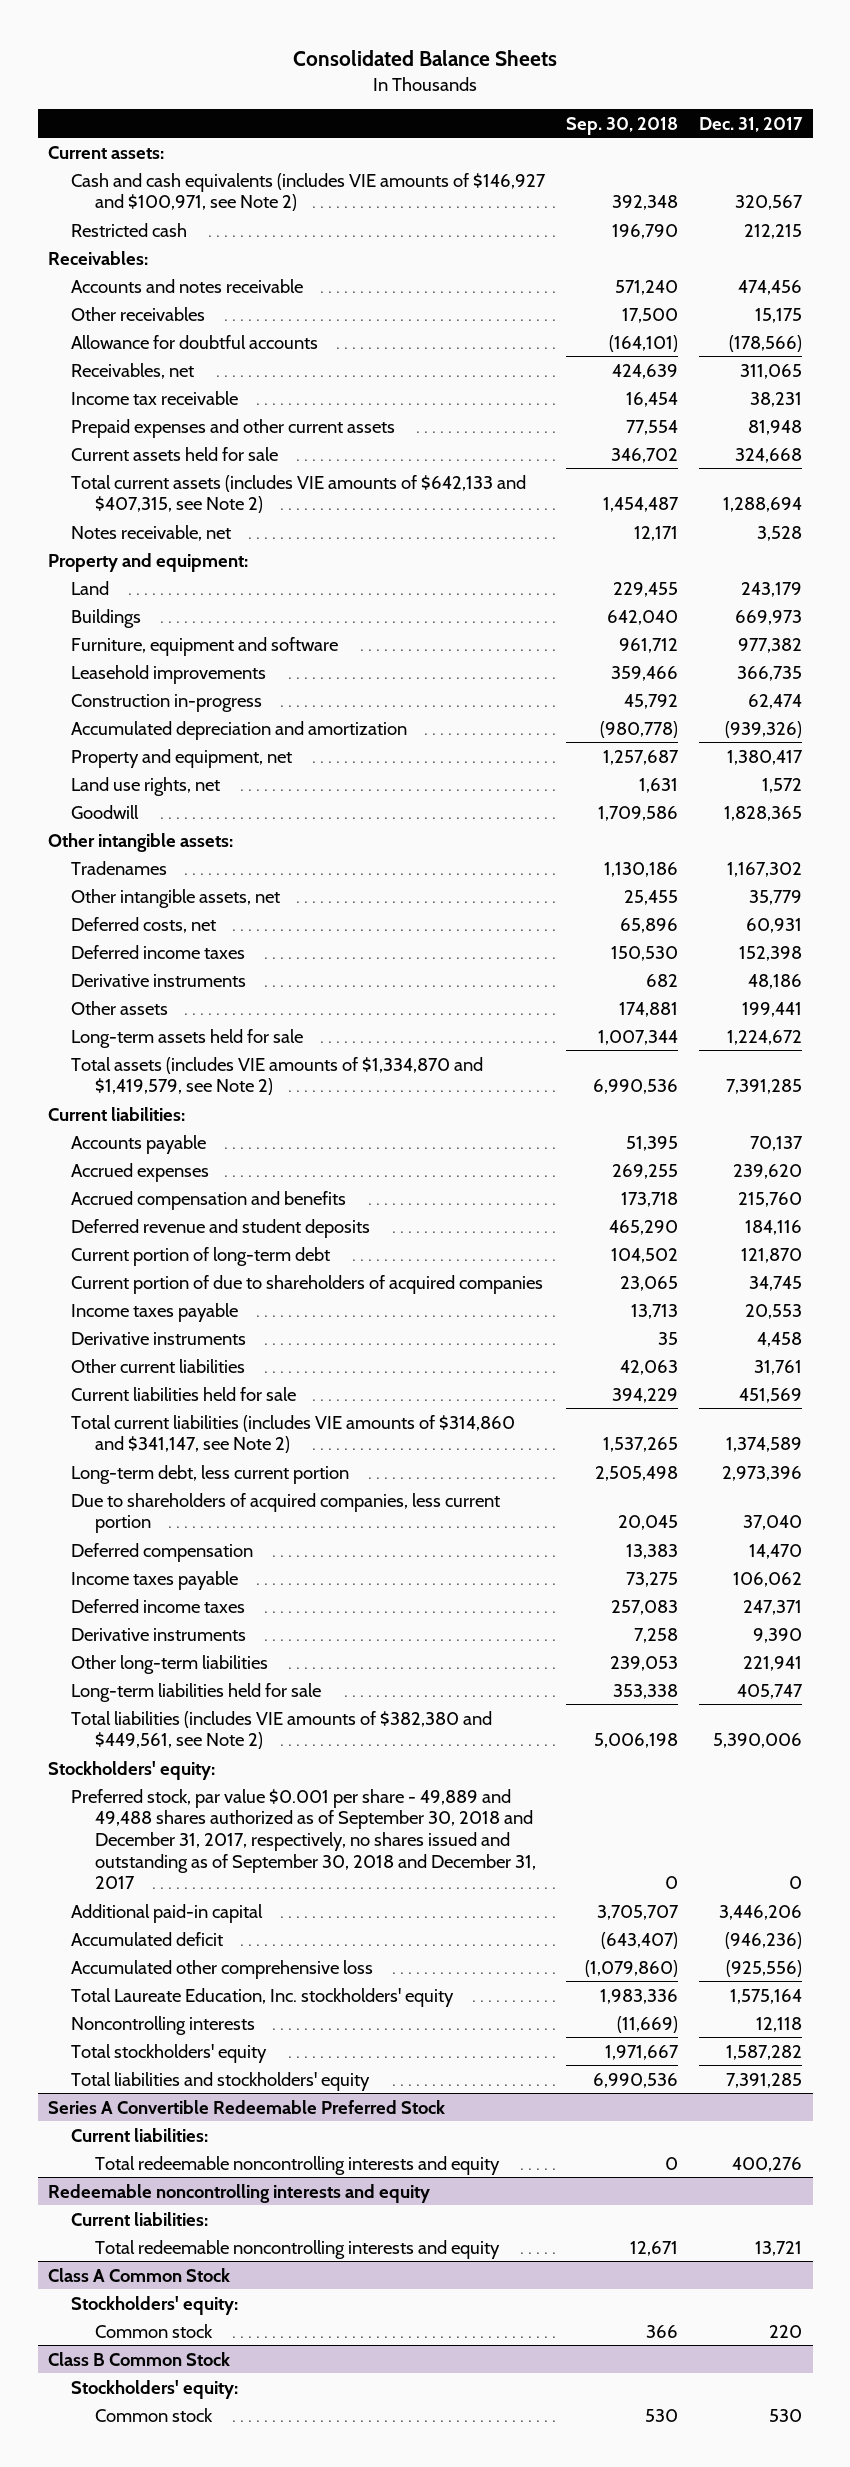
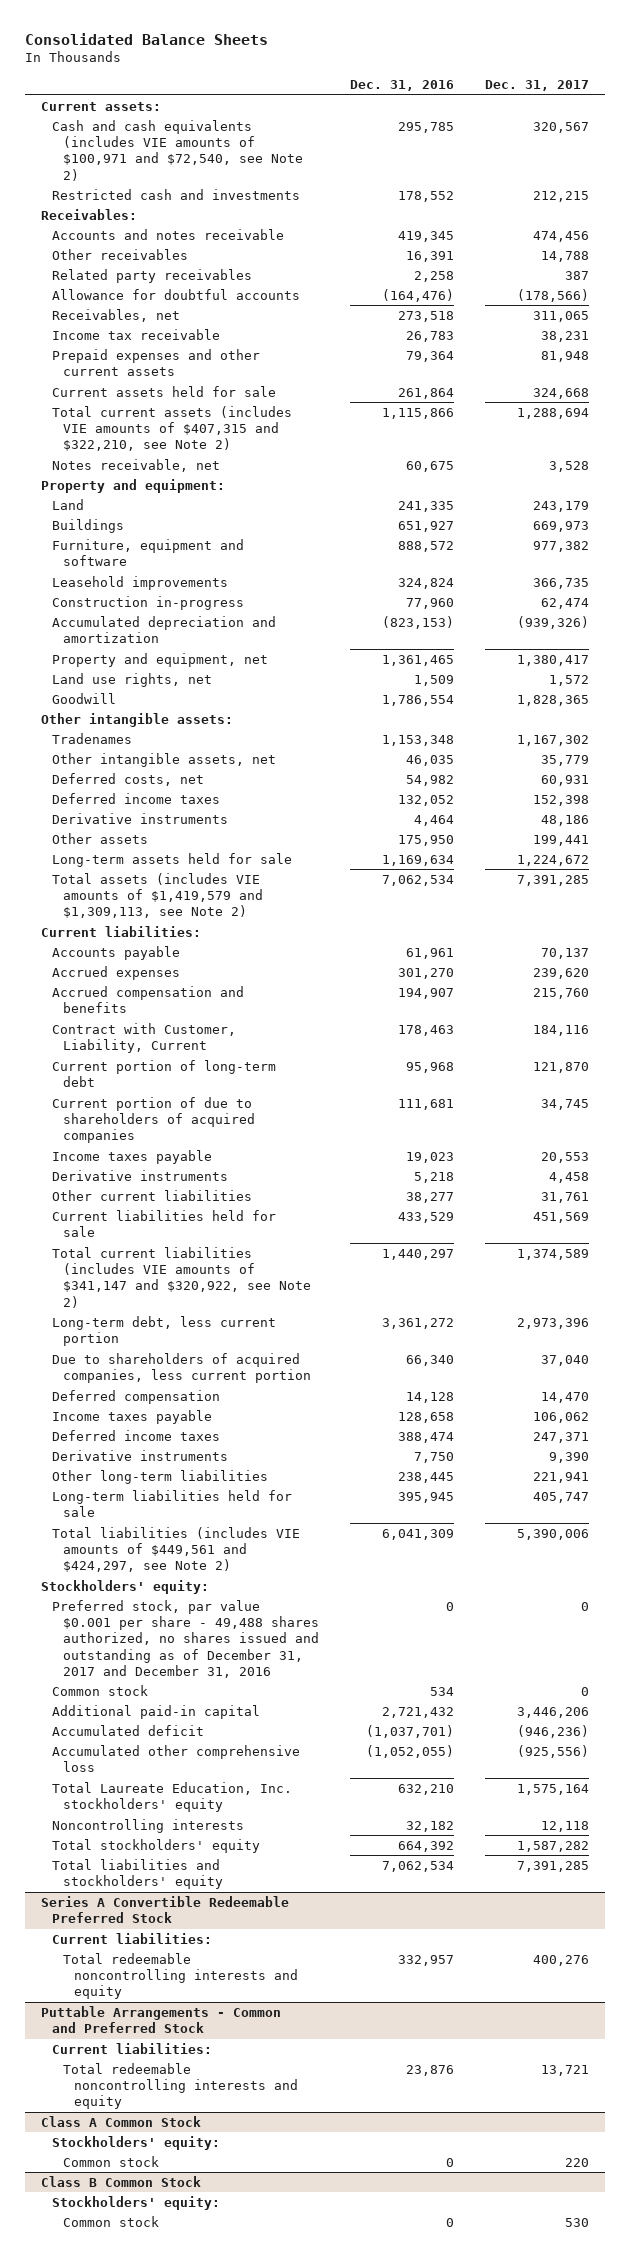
- | Sep. 30, 2018 | Dec. 31, 2017
+ | Dec. 31, 2016 | Dec. 31, 2017
- Cash and cash equivalents (includes VIE amounts of $146,927 and $100,971, see Note 2) | 392,348 | 320,567
- Restricted cash | 196,790 | 212,215
+ Cash and cash equivalents (includes VIE amounts of $100,971 and $72,540, see Note 2) | 295,785 | 320,567
+ Restricted cash and investments | 178,552 | 212,215
- Other receivables | 17,500 | 15,175
+ Other receivables | 16,391 | 14,788
+ Related party receivables | 2,258 | 387
- Total current assets (includes VIE amounts of $642,133 and $407,315, see Note 2) | 1,454,487 | 1,288,694
+ Total current assets (includes VIE amounts of $407,315 and $322,210, see Note 2) | 1,115,866 | 1,288,694
- Total assets (includes VIE amounts of $1,334,870 and $1,419,579, see Note 2) | 6,990,536 | 7,391,285
+ Total assets (includes VIE amounts of $1,419,579 and $1,309,113, see Note 2) | 7,062,534 | 7,391,285
- Deferred revenue and student deposits | 465,290 | 184,116
+ Contract with Customer, Liability, Current | 178,463 | 184,116
- Total current liabilities (includes VIE amounts of $314,860 and $341,147, see Note 2) | 1,537,265 | 1,374,589
+ Total current liabilities (includes VIE amounts of $341,147 and $320,922, see Note 2) | 1,440,297 | 1,374,589
- Total liabilities (includes VIE amounts of $382,380 and $449,561, see Note 2) | 5,006,198 | 5,390,006
+ Total liabilities (includes VIE amounts of $449,561 and $424,297, see Note 2) | 6,041,309 | 5,390,006
- Preferred stock, par value $0.001 per share - 49,889 and 49,488 shares authorized as of September 30, 2018 and December 31, 2017, respectively, no shares issued and outstanding as of September 30, 2018 and December 31, 2017 | 0 | 0
+ Preferred stock, par value $0.001 per share - 49,488 shares authorized, no shares issued and outstanding as of December 31, 2017 and December 31, 2016 | 0 | 0
+ Common stock | 534 | 0
- Redeemable noncontrolling interests and equity
+ Puttable Arrangements - Common and Preferred Stock

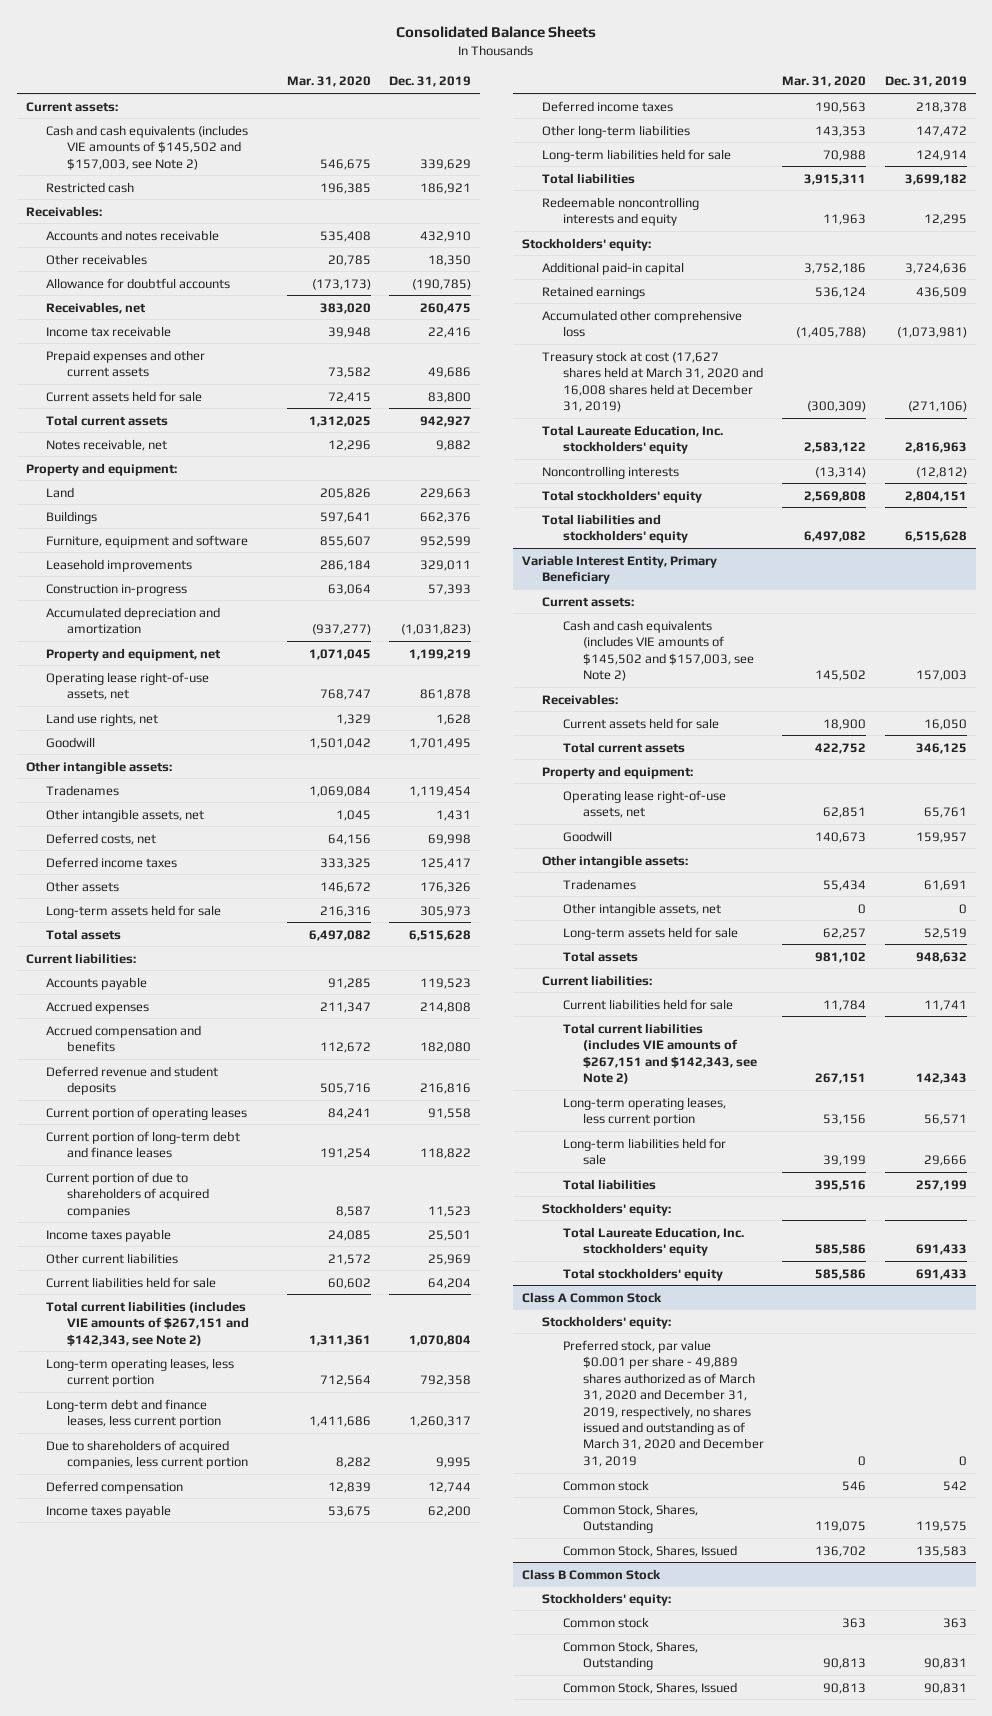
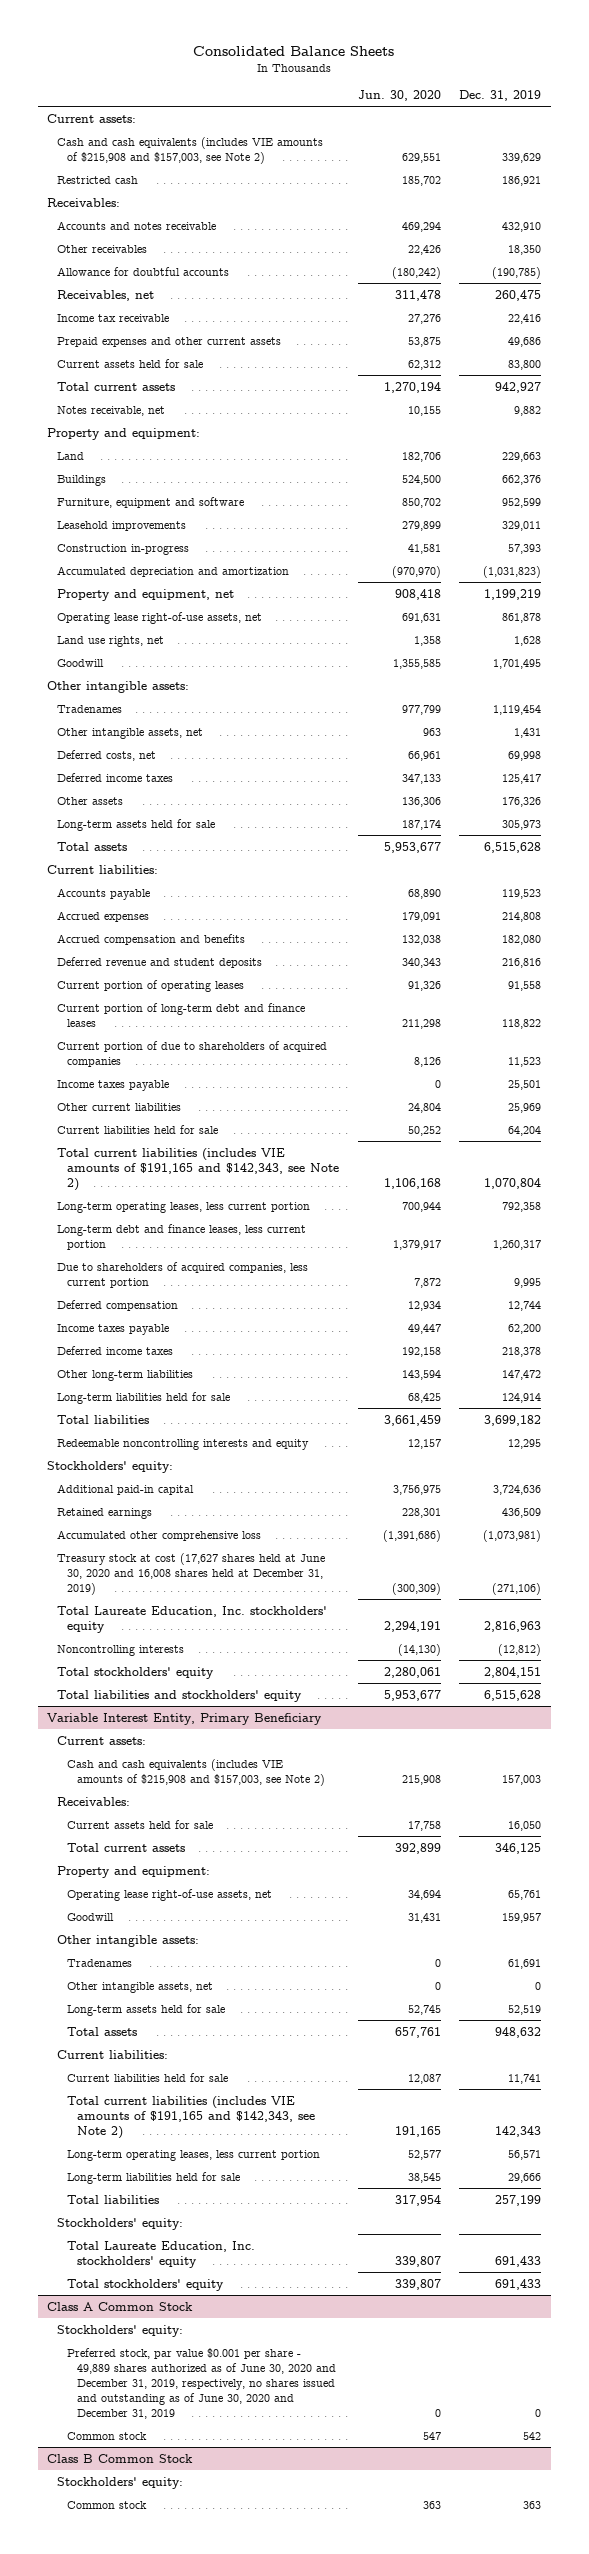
- | Mar. 31, 2020 | Dec. 31, 2019
+ | Jun. 30, 2020 | Dec. 31, 2019
- Cash and cash equivalents (includes VIE amounts of $145,502 and $157,003, see Note 2) | 546,675 | 339,629
+ Cash and cash equivalents (includes VIE amounts of $215,908 and $157,003, see Note 2) | 629,551 | 339,629
- Total current liabilities (includes VIE amounts of $267,151 and $142,343, see Note 2) | 1,311,361 | 1,070,804
+ Total current liabilities (includes VIE amounts of $191,165 and $142,343, see Note 2) | 1,106,168 | 1,070,804
- Treasury stock at cost (17,627 shares held at March 31, 2020 and 16,008 shares held at December 31, 2019) | (300,309) | (271,106)
+ Treasury stock at cost (17,627 shares held at June 30, 2020 and 16,008 shares held at December 31, 2019) | (300,309) | (271,106)
@ Variable Interest Entity, Primary Beneficiary
- Cash and cash equivalents (includes VIE amounts of $145,502 and $157,003, see Note 2) | 145,502 | 157,003
+ Cash and cash equivalents (includes VIE amounts of $215,908 and $157,003, see Note 2) | 215,908 | 157,003
- Total current liabilities (includes VIE amounts of $267,151 and $142,343, see Note 2) | 267,151 | 142,343
+ Total current liabilities (includes VIE amounts of $191,165 and $142,343, see Note 2) | 191,165 | 142,343
@ Class A Common Stock
- Preferred stock, par value $0.001 per share - 49,889 shares authorized as of March 31, 2020 and December 31, 2019, respectively, no shares issued and outstanding as of March 31, 2020 and December 31, 2019 | 0 | 0
+ Preferred stock, par value $0.001 per share - 49,889 shares authorized as of June 30, 2020 and December 31, 2019, respectively, no shares issued and outstanding as of June 30, 2020 and December 31, 2019 | 0 | 0
- Common Stock, Shares, Outstanding | 119,075 | 119,575
- Common Stock, Shares, Issued | 136,702 | 135,583
@ Class B Common Stock
- Common Stock, Shares, Outstanding | 90,813 | 90,831
- Common Stock, Shares, Issued | 90,813 | 90,831

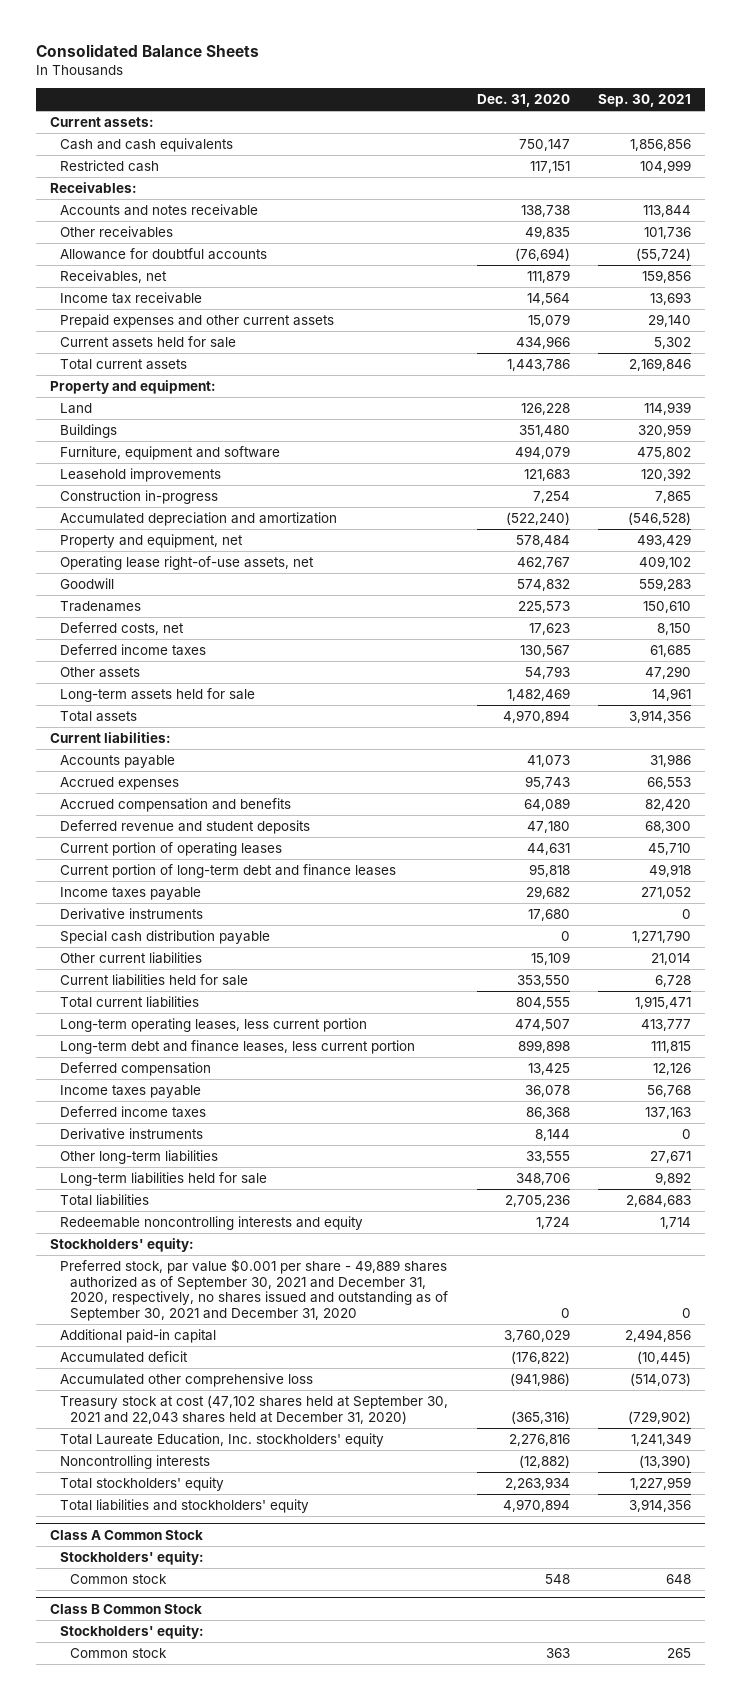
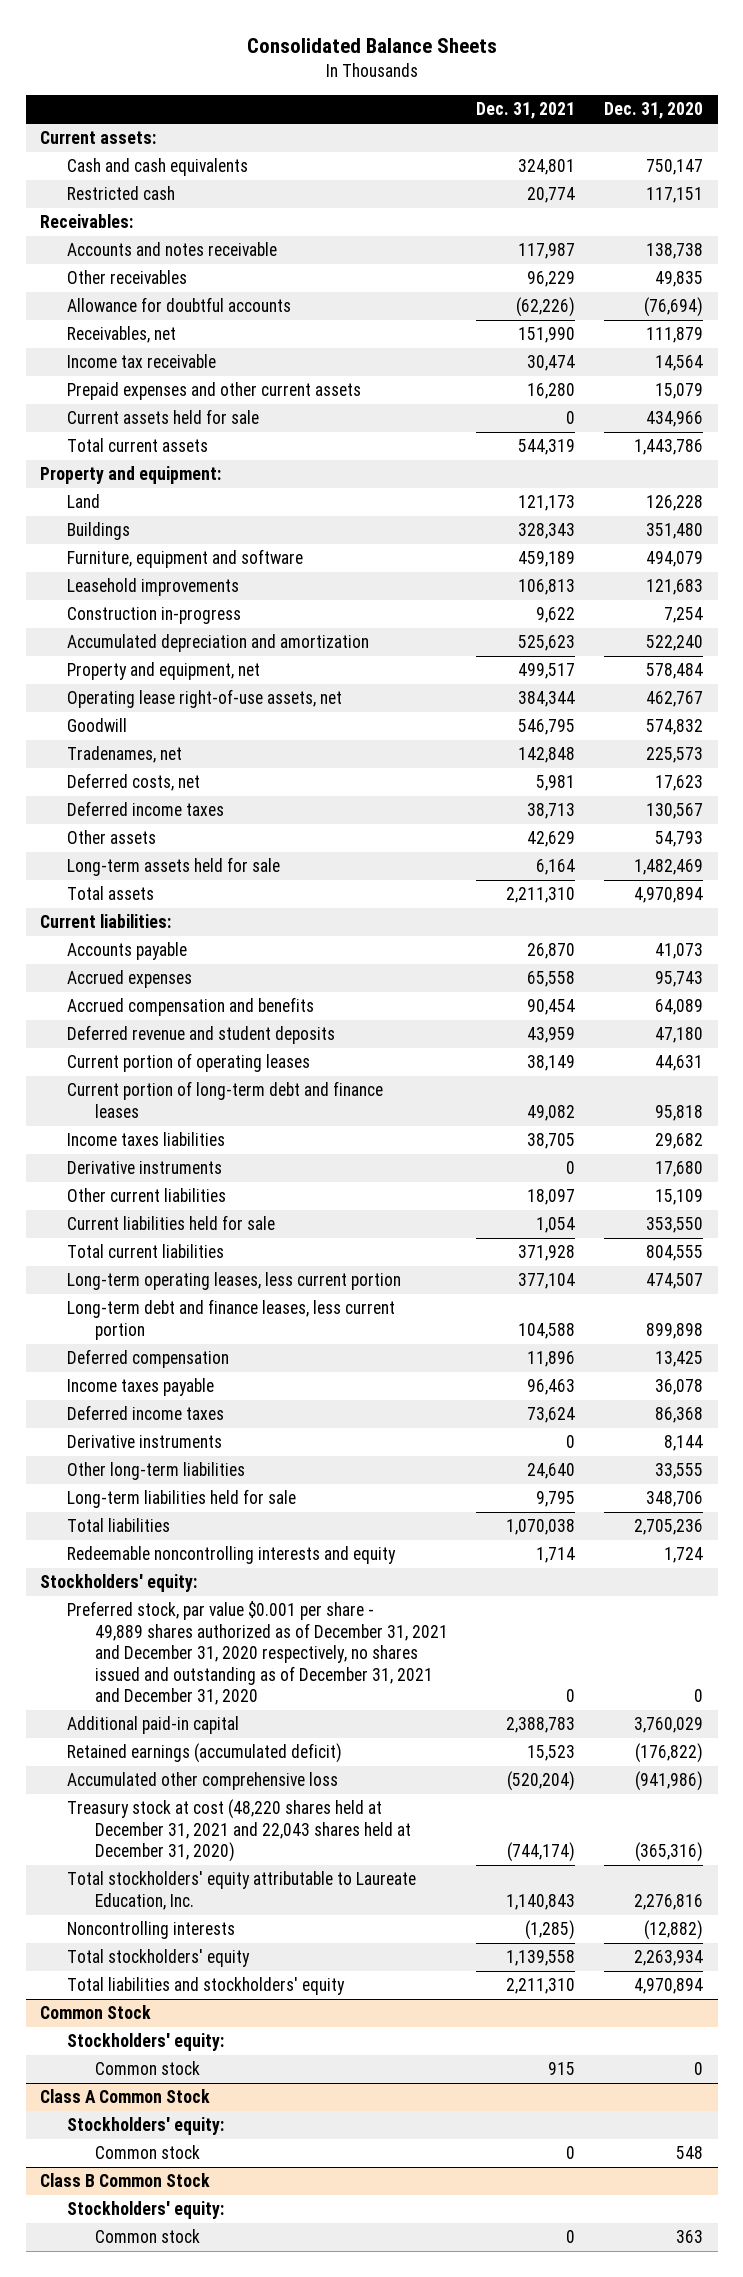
- | Dec. 31, 2020 | Sep. 30, 2021
+ | Dec. 31, 2021 | Dec. 31, 2020
- Accumulated depreciation and amortization | (522,240) | (546,528)
+ Accumulated depreciation and amortization | 525,623 | 522,240
- Tradenames | 225,573 | 150,610
+ Tradenames, net | 142,848 | 225,573
- Income taxes payable | 29,682 | 271,052
+ Income taxes liabilities | 38,705 | 29,682
- Special cash distribution payable | 0 | 1,271,790
- Preferred stock, par value $0.001 per share - 49,889 shares authorized as of September 30, 2021 and December 31, 2020, respectively, no shares issued and outstanding as of September 30, 2021 and December 31, 2020 | 0 | 0
+ Preferred stock, par value $0.001 per share - 49,889 shares authorized as of December 31, 2021 and December 31, 2020 respectively, no shares issued and outstanding as of December 31, 2021 and December 31, 2020 | 0 | 0
- Accumulated deficit | (176,822) | (10,445)
+ Retained earnings (accumulated deficit) | 15,523 | (176,822)
- Treasury stock at cost (47,102 shares held at September 30, 2021 and 22,043 shares held at December 31, 2020) | (365,316) | (729,902)
- Total Laureate Education, Inc. stockholders' equity | 2,276,816 | 1,241,349
+ Treasury stock at cost (48,220 shares held at December 31, 2021 and 22,043 shares held at December 31, 2020) | (744,174) | (365,316)
+ Total stockholders' equity attributable to Laureate Education, Inc. | 1,140,843 | 2,276,816
+ Common Stock
+ Stockholders' equity:
+ Common stock | 915 | 0

